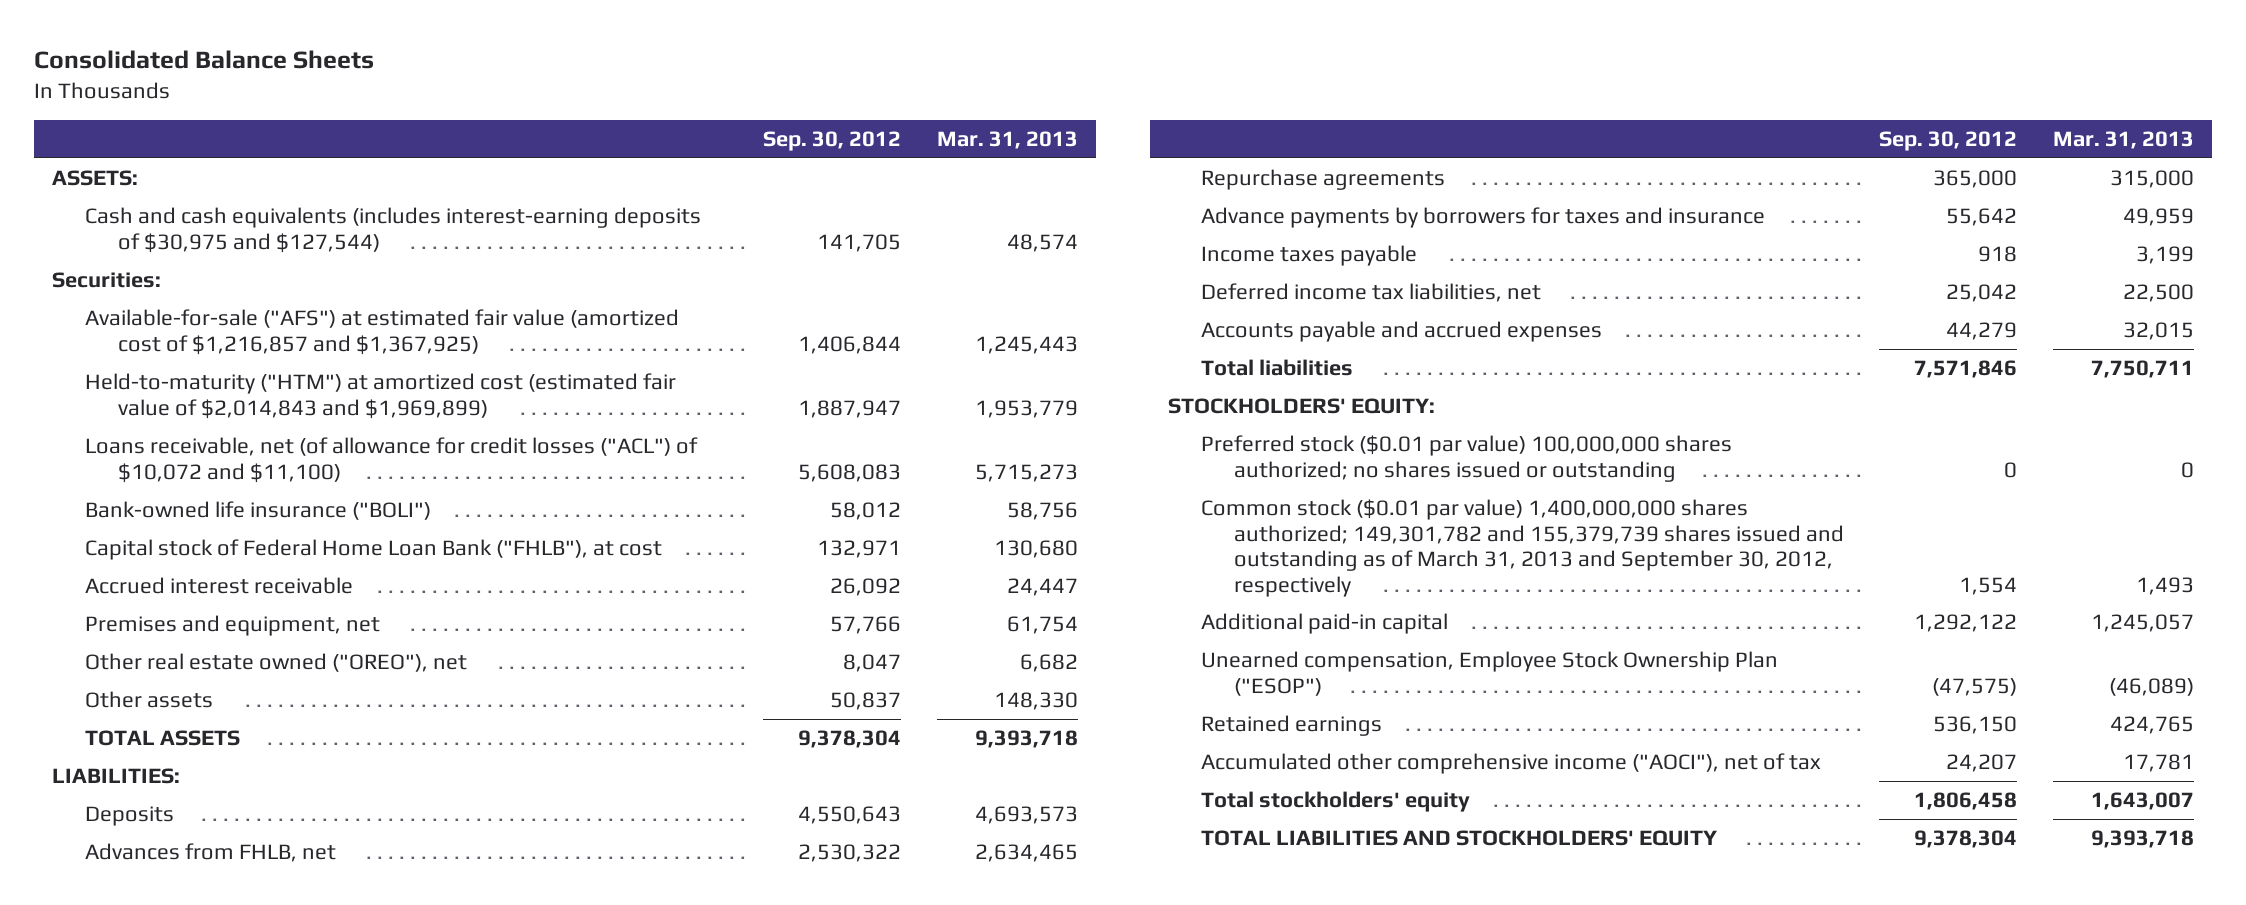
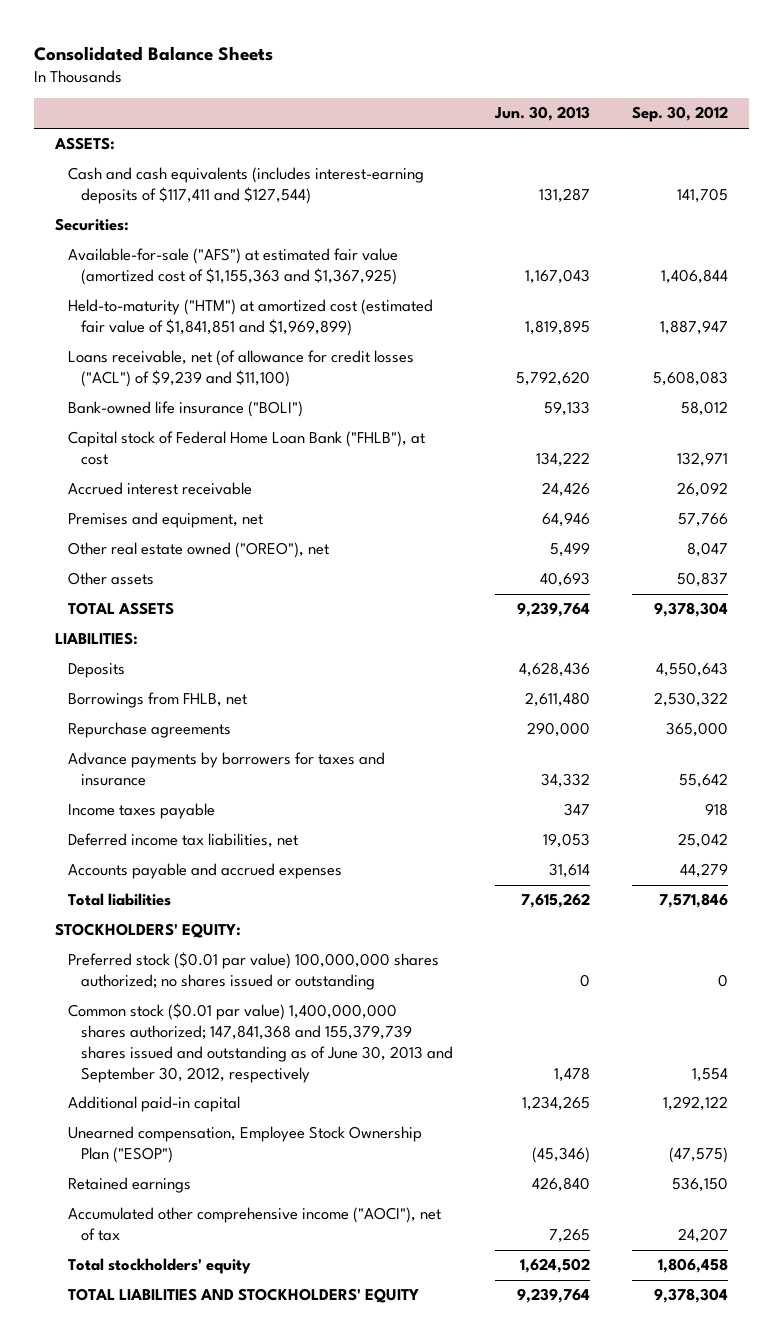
- | Sep. 30, 2012 | Mar. 31, 2013
+ | Jun. 30, 2013 | Sep. 30, 2012
- Cash and cash equivalents (includes interest-earning deposits of $30,975 and $127,544) | 141,705 | 48,574
+ Cash and cash equivalents (includes interest-earning deposits of $117,411 and $127,544) | 131,287 | 141,705
- Available-for-sale ("AFS") at estimated fair value (amortized cost of $1,216,857 and $1,367,925) | 1,406,844 | 1,245,443
- Held-to-maturity ("HTM") at amortized cost (estimated fair value of $2,014,843 and $1,969,899) | 1,887,947 | 1,953,779
- Loans receivable, net (of allowance for credit losses ("ACL") of $10,072 and $11,100) | 5,608,083 | 5,715,273
+ Available-for-sale ("AFS") at estimated fair value (amortized cost of $1,155,363 and $1,367,925) | 1,167,043 | 1,406,844
+ Held-to-maturity ("HTM") at amortized cost (estimated fair value of $1,841,851 and $1,969,899) | 1,819,895 | 1,887,947
+ Loans receivable, net (of allowance for credit losses ("ACL") of $9,239 and $11,100) | 5,792,620 | 5,608,083
- Advances from FHLB, net | 2,530,322 | 2,634,465
+ Borrowings from FHLB, net | 2,611,480 | 2,530,322
- Common stock ($0.01 par value) 1,400,000,000 shares authorized; 149,301,782 and 155,379,739 shares issued and outstanding as of March 31, 2013 and September 30, 2012, respectively | 1,554 | 1,493
+ Common stock ($0.01 par value) 1,400,000,000 shares authorized; 147,841,368 and 155,379,739 shares issued and outstanding as of June 30, 2013 and September 30, 2012, respectively | 1,478 | 1,554

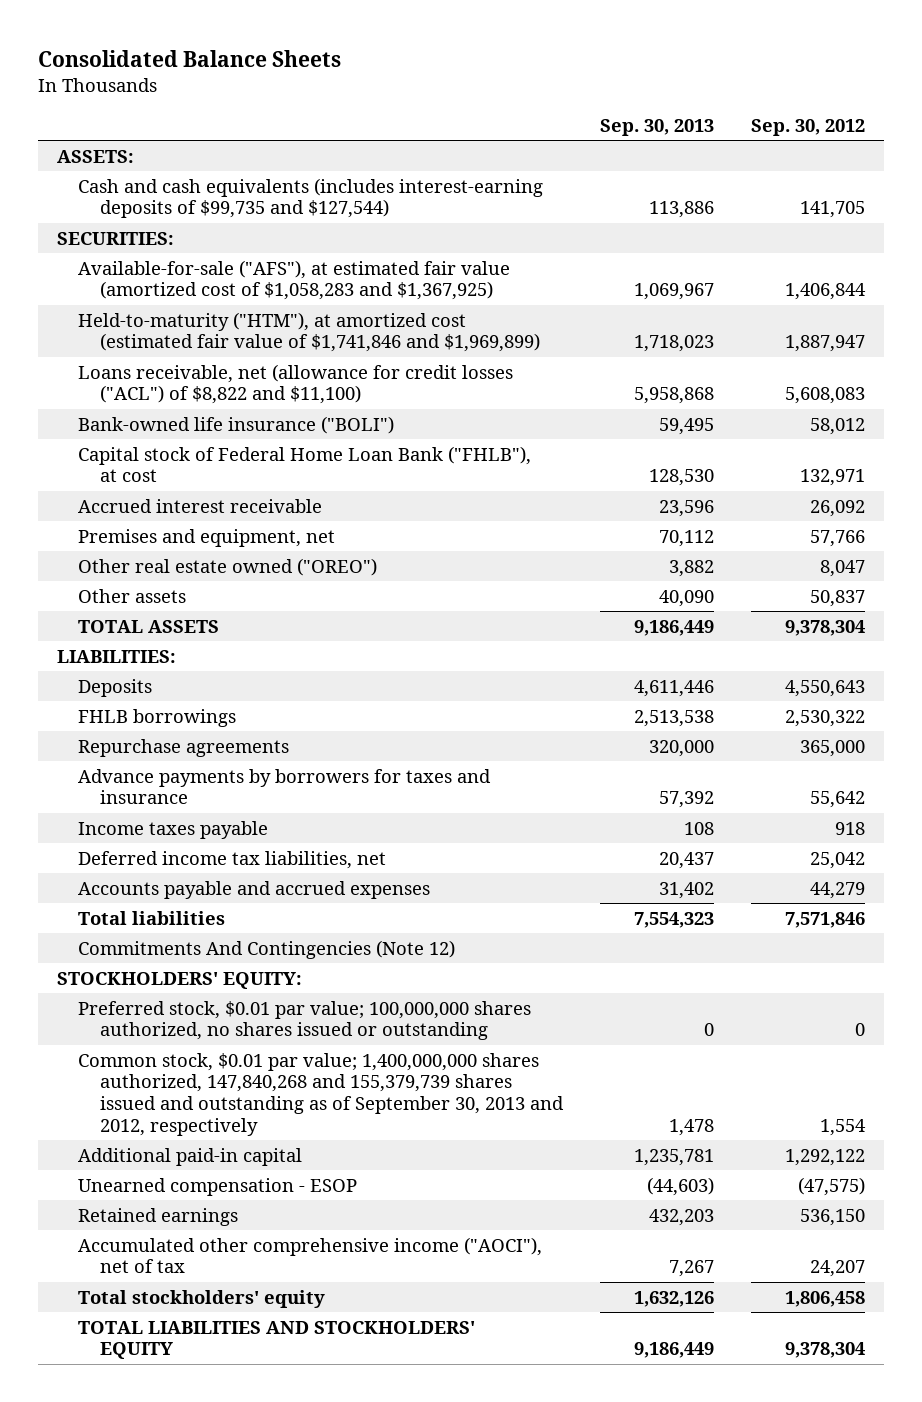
- | Jun. 30, 2013 | Sep. 30, 2012
+ | Sep. 30, 2013 | Sep. 30, 2012
- Cash and cash equivalents (includes interest-earning deposits of $117,411 and $127,544) | 131,287 | 141,705
- Securities:
- Available-for-sale ("AFS") at estimated fair value (amortized cost of $1,155,363 and $1,367,925) | 1,167,043 | 1,406,844
- Held-to-maturity ("HTM") at amortized cost (estimated fair value of $1,841,851 and $1,969,899) | 1,819,895 | 1,887,947
- Loans receivable, net (of allowance for credit losses ("ACL") of $9,239 and $11,100) | 5,792,620 | 5,608,083
+ Cash and cash equivalents (includes interest-earning deposits of $99,735 and $127,544) | 113,886 | 141,705
+ SECURITIES:
+ Available-for-sale ("AFS"), at estimated fair value (amortized cost of $1,058,283 and $1,367,925) | 1,069,967 | 1,406,844
+ Held-to-maturity ("HTM"), at amortized cost (estimated fair value of $1,741,846 and $1,969,899) | 1,718,023 | 1,887,947
+ Loans receivable, net (allowance for credit losses ("ACL") of $8,822 and $11,100) | 5,958,868 | 5,608,083
- Other real estate owned ("OREO"), net | 5,499 | 8,047
+ Other real estate owned ("OREO") | 3,882 | 8,047
- Borrowings from FHLB, net | 2,611,480 | 2,530,322
+ FHLB borrowings | 2,513,538 | 2,530,322
+ Commitments And Contingencies (Note 12)
- Preferred stock ($0.01 par value) 100,000,000 shares authorized; no shares issued or outstanding | 0 | 0
- Common stock ($0.01 par value) 1,400,000,000 shares authorized; 147,841,368 and 155,379,739 shares issued and outstanding as of June 30, 2013 and September 30, 2012, respectively | 1,478 | 1,554
+ Preferred stock, $0.01 par value; 100,000,000 shares authorized, no shares issued or outstanding | 0 | 0
+ Common stock, $0.01 par value; 1,400,000,000 shares authorized, 147,840,268 and 155,379,739 shares issued and outstanding as of September 30, 2013 and 2012, respectively | 1,478 | 1,554
- Unearned compensation, Employee Stock Ownership Plan ("ESOP") | (45,346) | (47,575)
+ Unearned compensation - ESOP | (44,603) | (47,575)

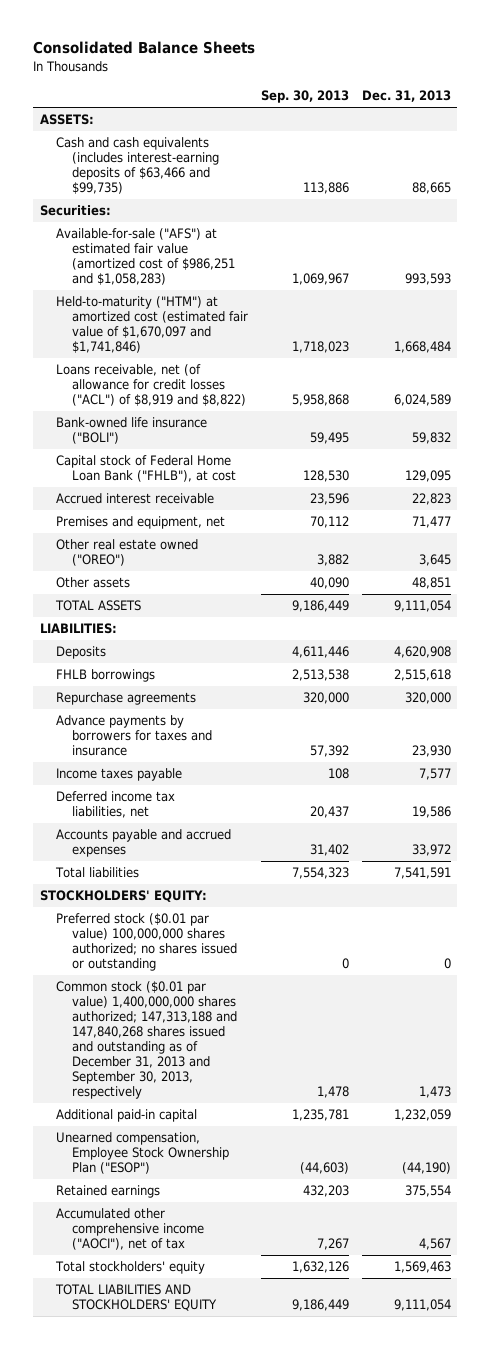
- | Sep. 30, 2013 | Sep. 30, 2012
+ | Sep. 30, 2013 | Dec. 31, 2013
- Cash and cash equivalents (includes interest-earning deposits of $99,735 and $127,544) | 113,886 | 141,705
- SECURITIES:
- Available-for-sale ("AFS"), at estimated fair value (amortized cost of $1,058,283 and $1,367,925) | 1,069,967 | 1,406,844
- Held-to-maturity ("HTM"), at amortized cost (estimated fair value of $1,741,846 and $1,969,899) | 1,718,023 | 1,887,947
- Loans receivable, net (allowance for credit losses ("ACL") of $8,822 and $11,100) | 5,958,868 | 5,608,083
+ Cash and cash equivalents (includes interest-earning deposits of $63,466 and $99,735) | 113,886 | 88,665
+ Securities:
+ Available-for-sale ("AFS") at estimated fair value (amortized cost of $986,251 and $1,058,283) | 1,069,967 | 993,593
+ Held-to-maturity ("HTM") at amortized cost (estimated fair value of $1,670,097 and $1,741,846) | 1,718,023 | 1,668,484
+ Loans receivable, net (of allowance for credit losses ("ACL") of $8,919 and $8,822) | 5,958,868 | 6,024,589
- Commitments And Contingencies (Note 12)
- Preferred stock, $0.01 par value; 100,000,000 shares authorized, no shares issued or outstanding | 0 | 0
- Common stock, $0.01 par value; 1,400,000,000 shares authorized, 147,840,268 and 155,379,739 shares issued and outstanding as of September 30, 2013 and 2012, respectively | 1,478 | 1,554
+ Preferred stock ($0.01 par value) 100,000,000 shares authorized; no shares issued or outstanding | 0 | 0
+ Common stock ($0.01 par value) 1,400,000,000 shares authorized; 147,313,188 and 147,840,268 shares issued and outstanding as of December 31, 2013 and September 30, 2013, respectively | 1,478 | 1,473
- Unearned compensation - ESOP | (44,603) | (47,575)
+ Unearned compensation, Employee Stock Ownership Plan ("ESOP") | (44,603) | (44,190)

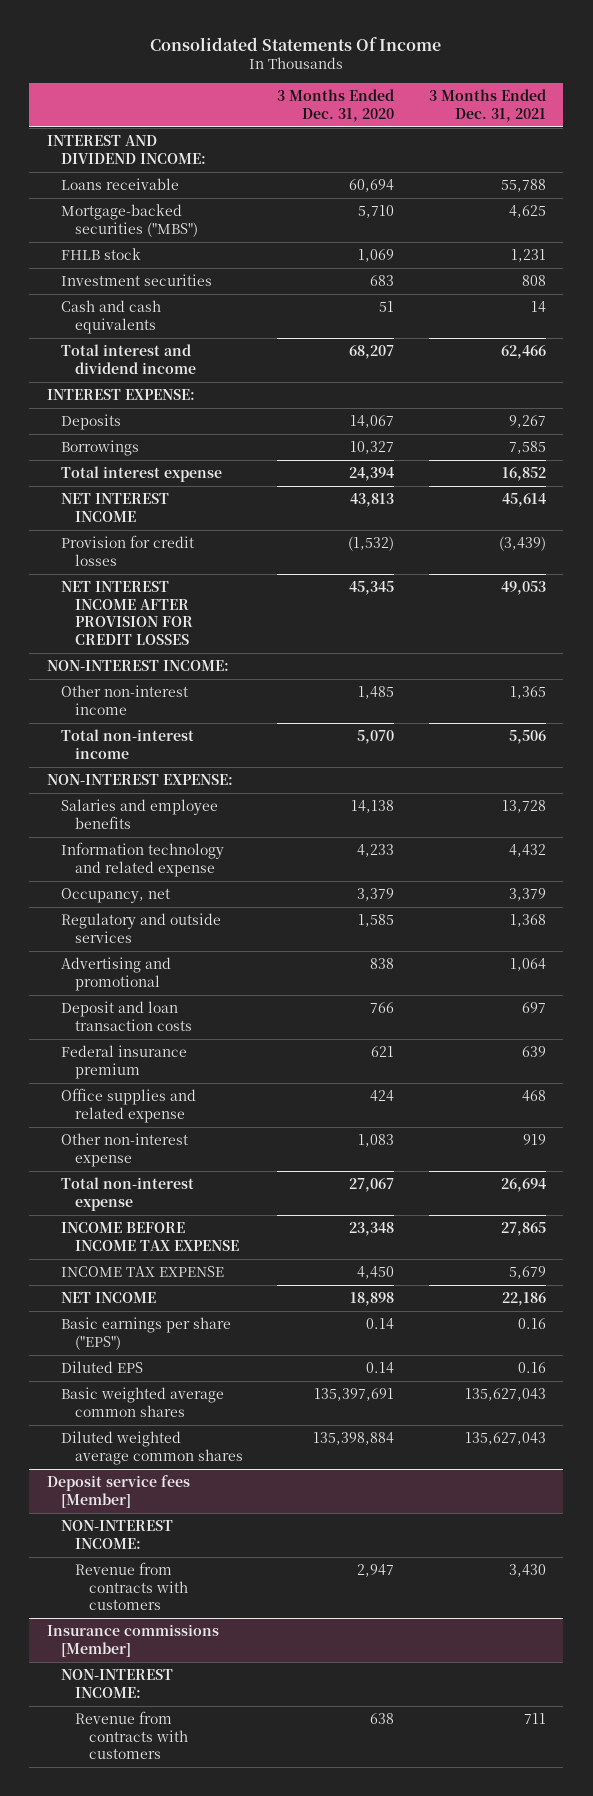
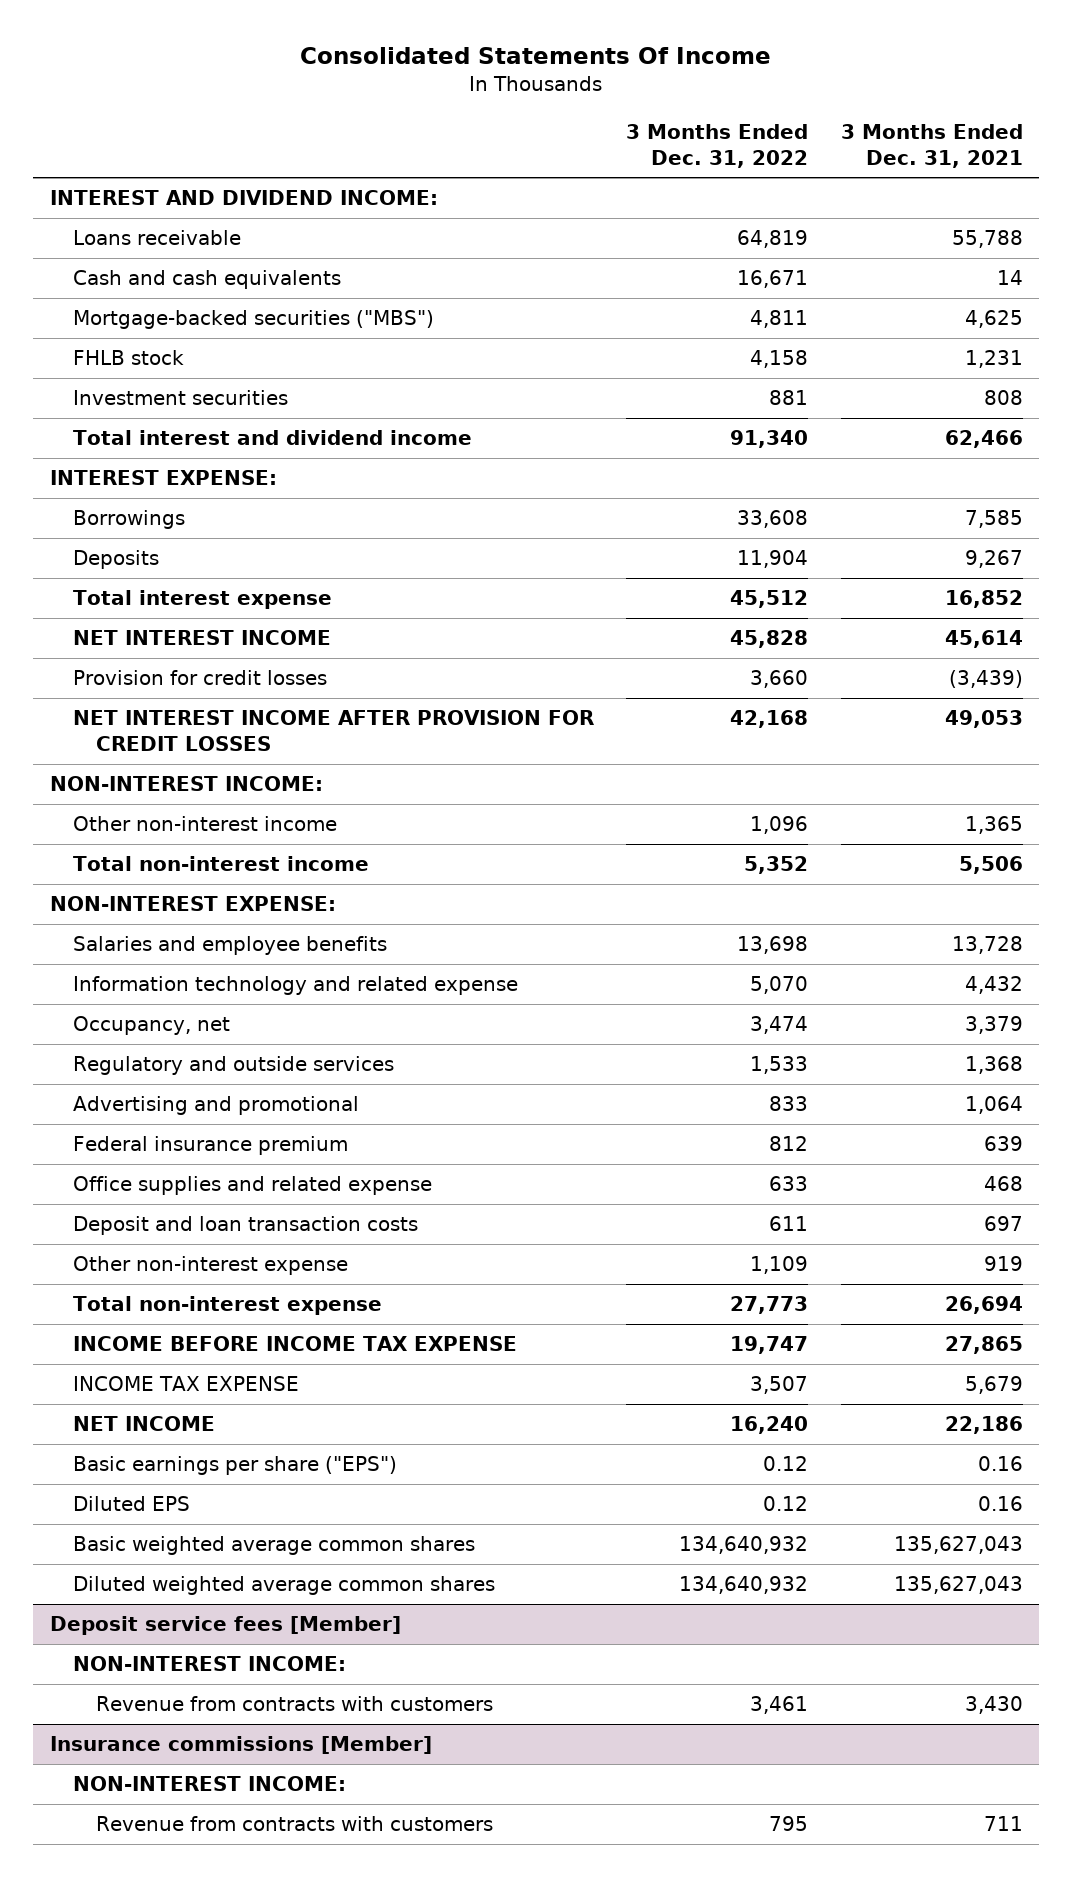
- | 3 Months Ended Dec. 31, 2020 | 3 Months Ended Dec. 31, 2021
+ | 3 Months Ended Dec. 31, 2022 | 3 Months Ended Dec. 31, 2021
moved up: Cash and cash equivalents | 16,671 | 14
moved down: Deposits | 11,904 | 9,267
moved down: Deposit and loan transaction costs | 611 | 697

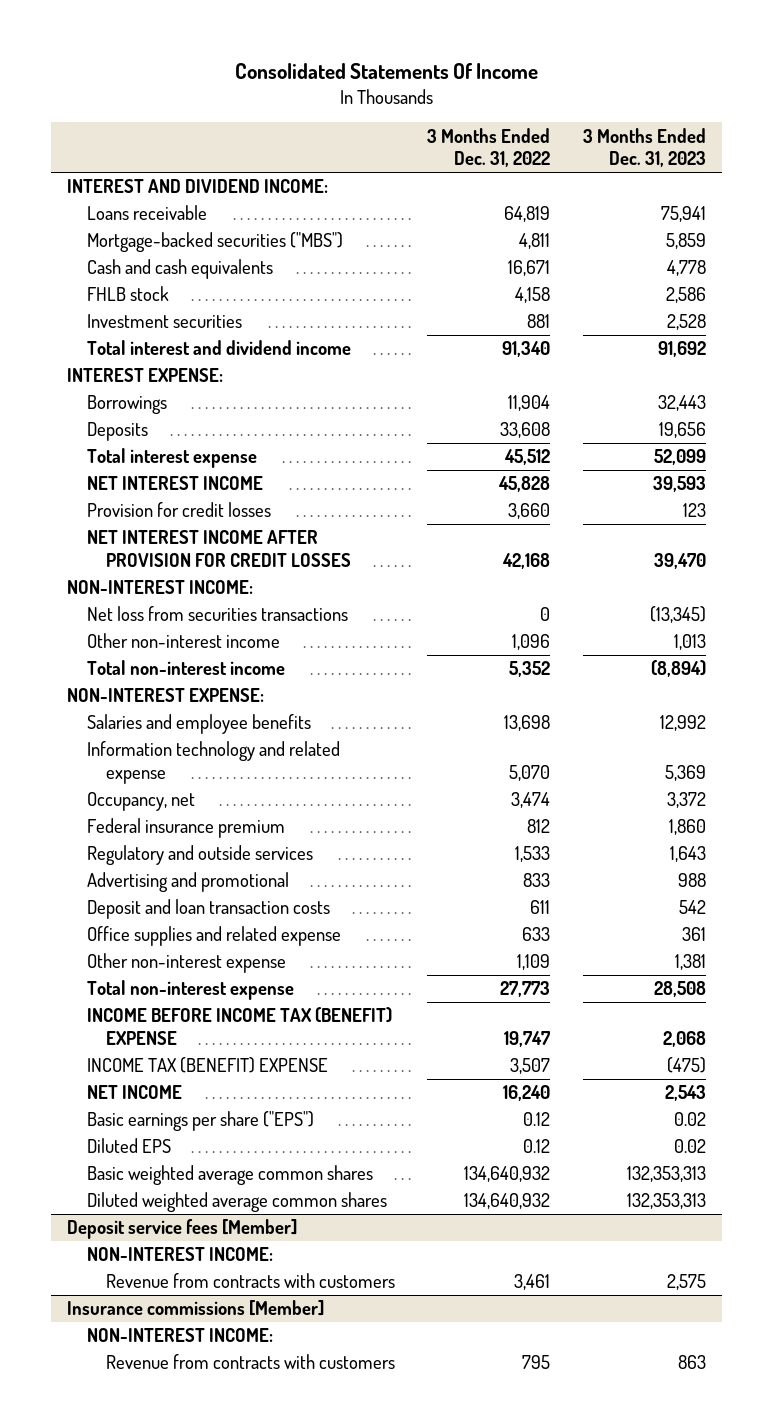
- | 3 Months Ended Dec. 31, 2022 | 3 Months Ended Dec. 31, 2021
+ | 3 Months Ended Dec. 31, 2022 | 3 Months Ended Dec. 31, 2023
moved down: Cash and cash equivalents | 16,671 | 4,778
- Borrowings | 33,608 | 7,585
- Deposits | 11,904 | 9,267
+ Borrowings | 11,904 | 32,443
+ Deposits | 33,608 | 19,656
+ Net loss from securities transactions | 0 | (13,345)
moved up: Federal insurance premium | 812 | 1,860
moved down: Office supplies and related expense | 633 | 361
- INCOME BEFORE INCOME TAX EXPENSE | 19,747 | 27,865
- INCOME TAX EXPENSE | 3,507 | 5,679
+ INCOME BEFORE INCOME TAX (BENEFIT) EXPENSE | 19,747 | 2,068
+ INCOME TAX (BENEFIT) EXPENSE | 3,507 | (475)

